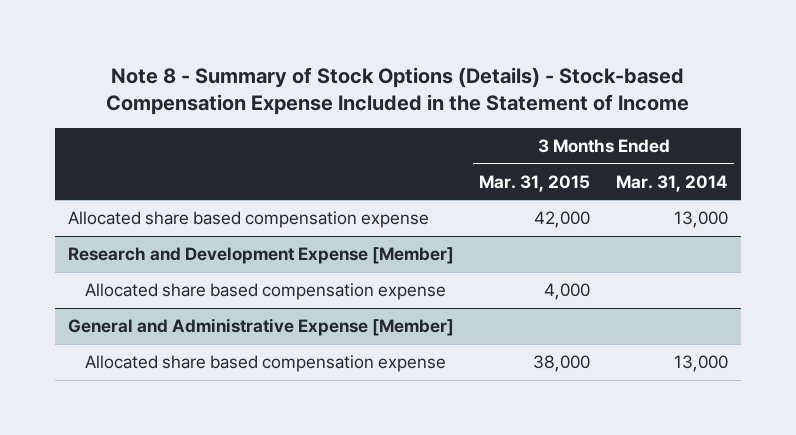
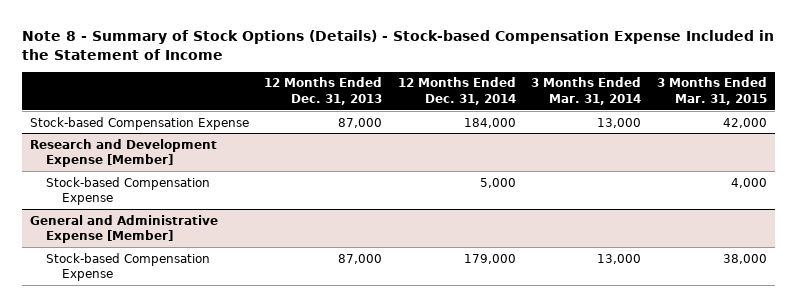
- | 3 Months Ended Mar. 31, 2015 | 3 Months Ended Mar. 31, 2014
+ | 12 Months Ended Dec. 31, 2013 | 12 Months Ended Dec. 31, 2014 | 3 Months Ended Mar. 31, 2014 | 3 Months Ended Mar. 31, 2015
- Allocated share based compensation expense | 42,000 | 13,000
+ Stock-based Compensation Expense | 87,000 | 184,000 | 13,000 | 42,000
@ Research and Development Expense [Member]
- Allocated share based compensation expense | 4,000 |
+ Stock-based Compensation Expense | | 5,000 | | 4,000
@ General and Administrative Expense [Member]
- Allocated share based compensation expense | 38,000 | 13,000
+ Stock-based Compensation Expense | 87,000 | 179,000 | 13,000 | 38,000

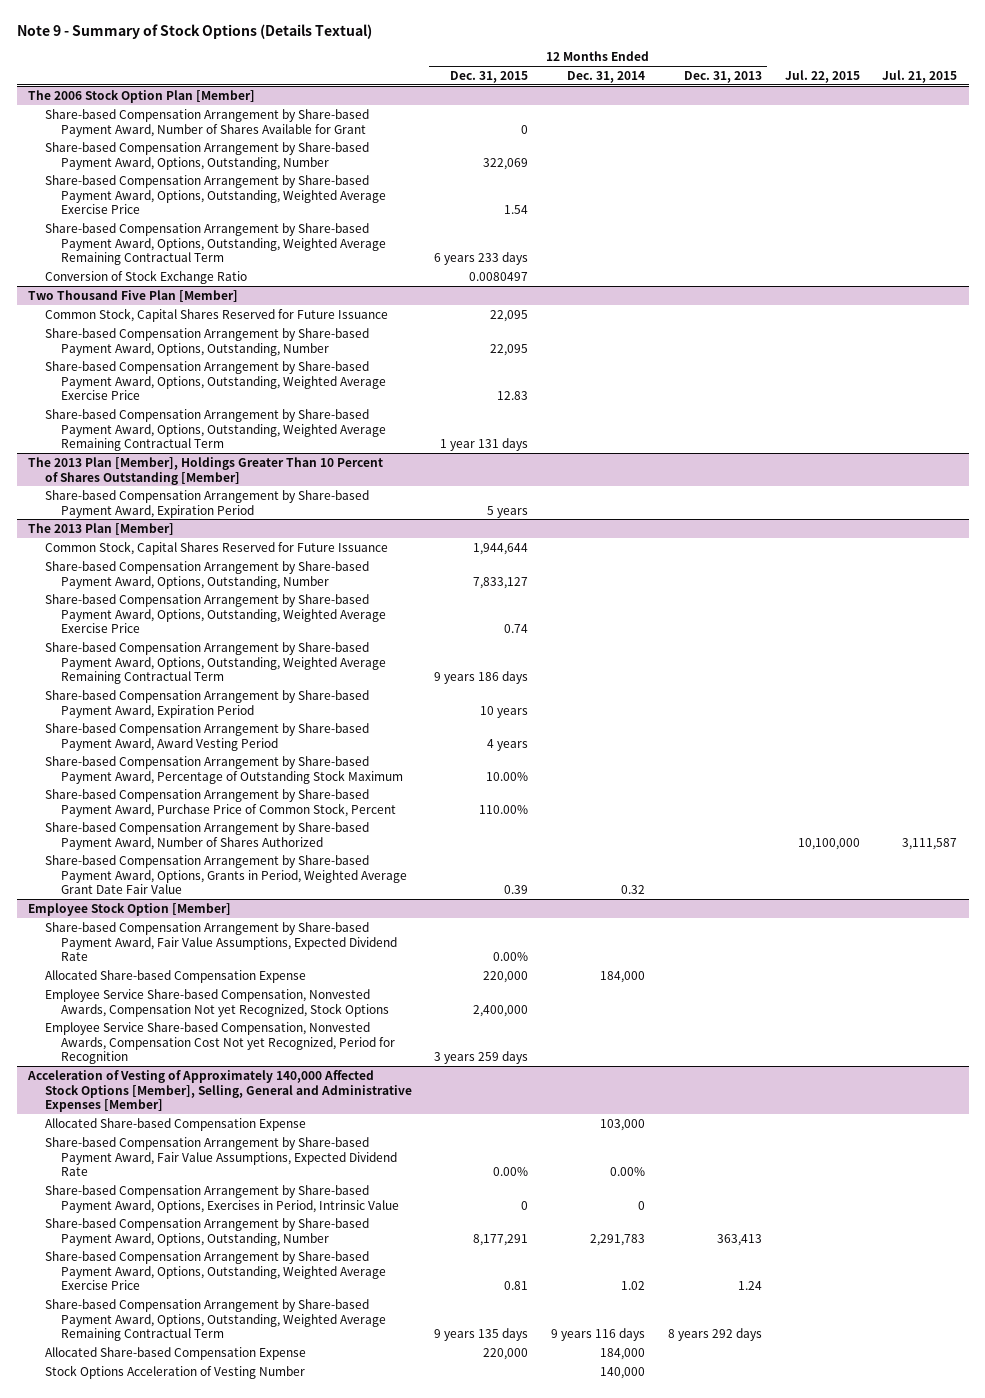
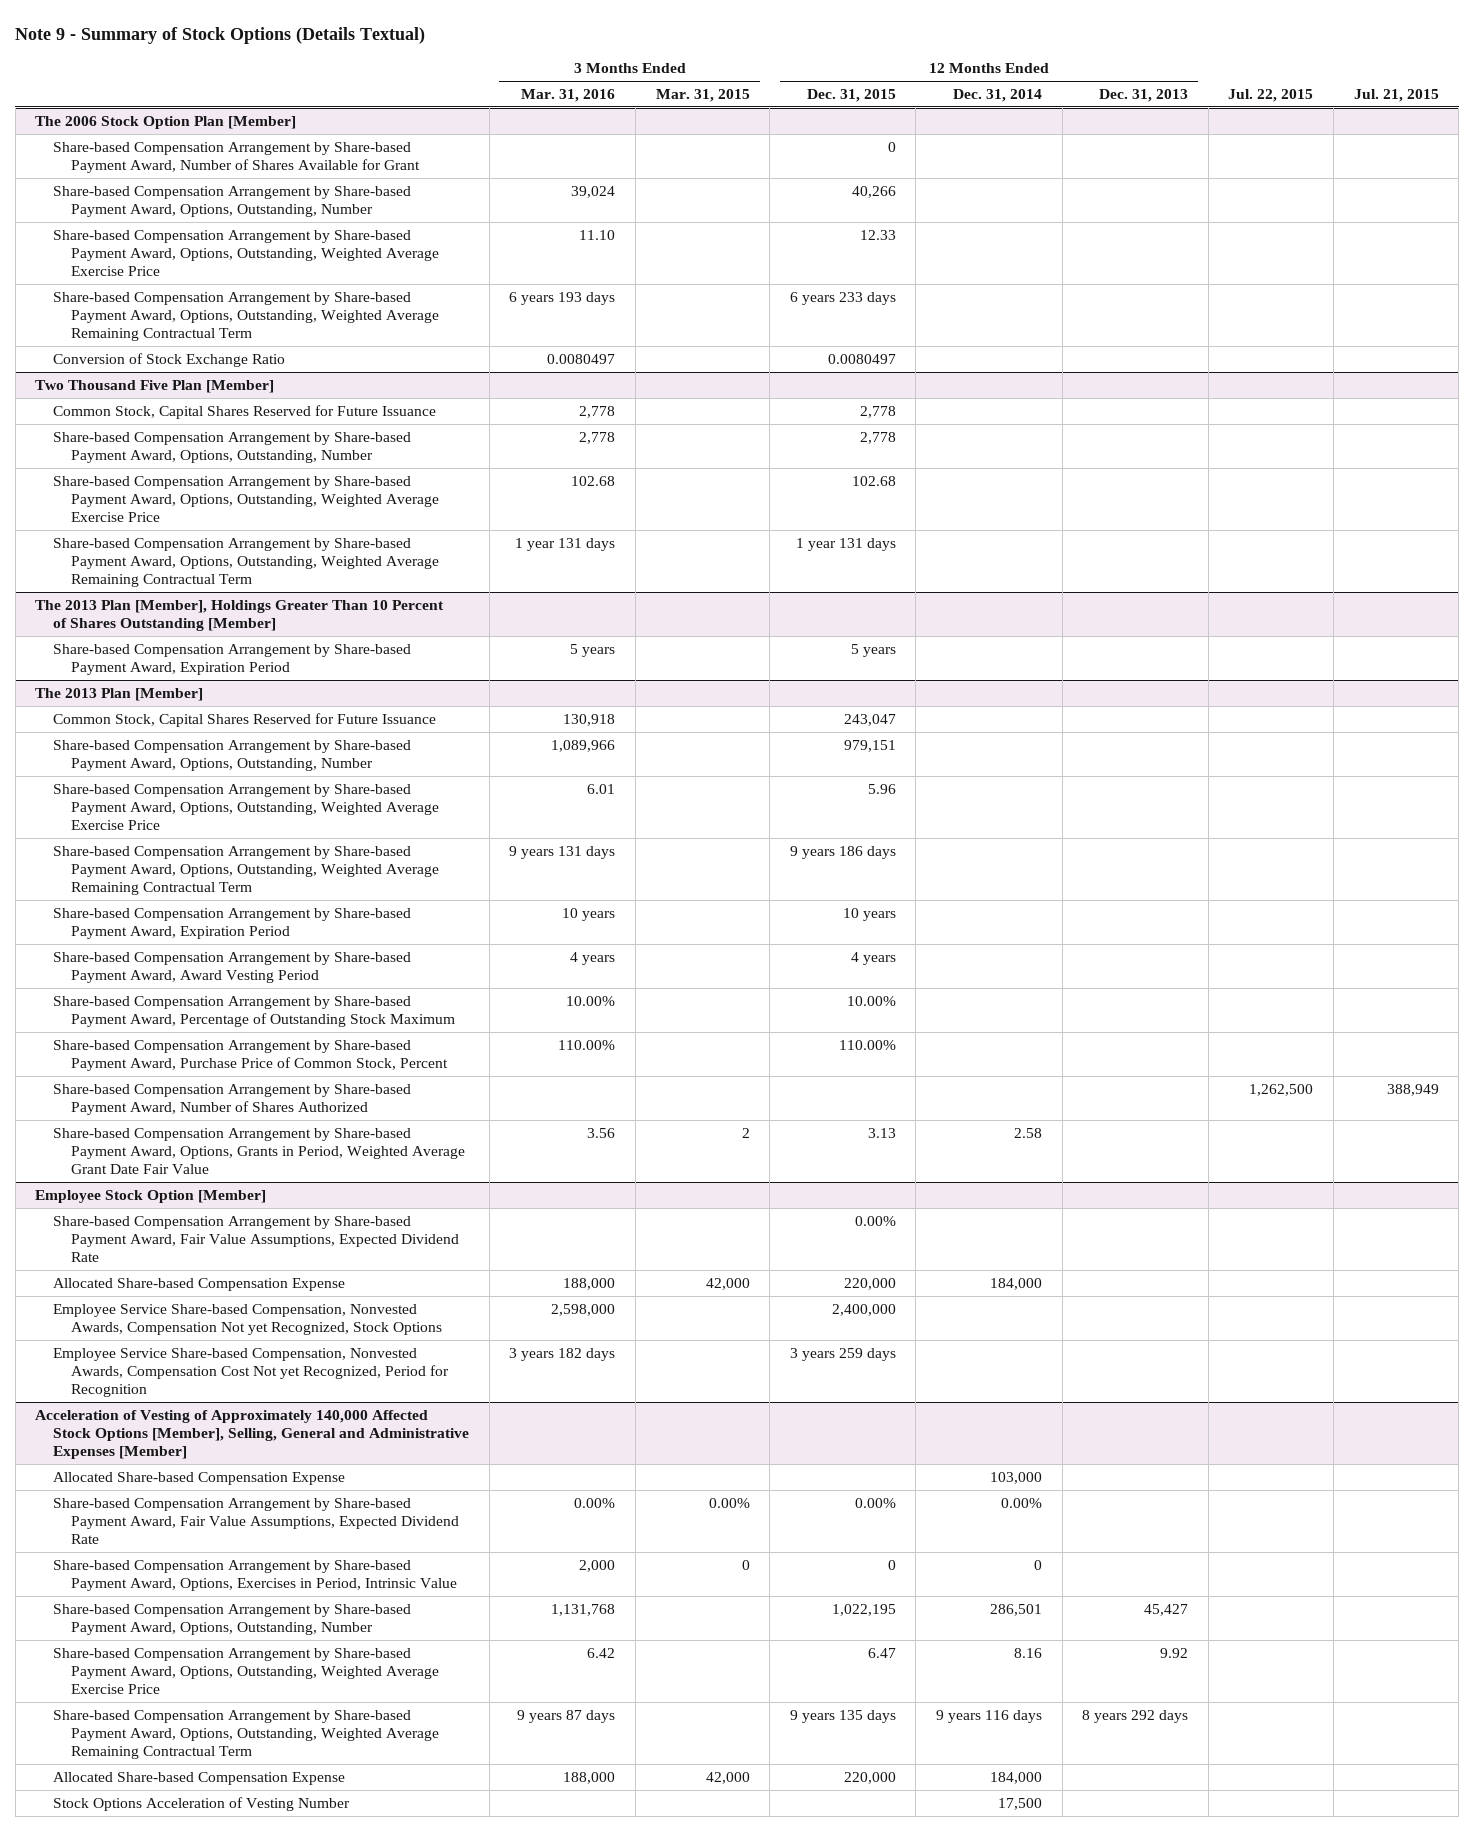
- | 12 Months Ended Dec. 31, 2015 | 12 Months Ended Dec. 31, 2014 | 12 Months Ended Dec. 31, 2013 | Jul. 22, 2015 | Jul. 21, 2015
+ | 3 Months Ended Mar. 31, 2016 | 3 Months Ended Mar. 31, 2015 | 12 Months Ended Dec. 31, 2015 | 12 Months Ended Dec. 31, 2014 | 12 Months Ended Dec. 31, 2013 | Jul. 22, 2015 | Jul. 21, 2015
@ The 2006 Stock Option Plan [Member]
- Share-based Compensation Arrangement by Share-based Payment Award, Options, Outstanding, Number | 322,069 | | | |
- Share-based Compensation Arrangement by Share-based Payment Award, Options, Outstanding, Weighted Average Exercise Price | 1.54 | | | |
+ Share-based Compensation Arrangement by Share-based Payment Award, Options, Outstanding, Number | 39,024 | | 40,266 | | | |
+ Share-based Compensation Arrangement by Share-based Payment Award, Options, Outstanding, Weighted Average Exercise Price | 11.10 | | 12.33 | | | |
@ Two Thousand Five Plan [Member]
- Common Stock, Capital Shares Reserved for Future Issuance | 22,095 | | | |
- Share-based Compensation Arrangement by Share-based Payment Award, Options, Outstanding, Number | 22,095 | | | |
- Share-based Compensation Arrangement by Share-based Payment Award, Options, Outstanding, Weighted Average Exercise Price | 12.83 | | | |
+ Common Stock, Capital Shares Reserved for Future Issuance | 2,778 | | 2,778 | | | |
+ Share-based Compensation Arrangement by Share-based Payment Award, Options, Outstanding, Number | 2,778 | | 2,778 | | | |
+ Share-based Compensation Arrangement by Share-based Payment Award, Options, Outstanding, Weighted Average Exercise Price | 102.68 | | 102.68 | | | |
@ The 2013 Plan [Member]
- Common Stock, Capital Shares Reserved for Future Issuance | 1,944,644 | | | |
- Share-based Compensation Arrangement by Share-based Payment Award, Options, Outstanding, Number | 7,833,127 | | | |
- Share-based Compensation Arrangement by Share-based Payment Award, Options, Outstanding, Weighted Average Exercise Price | 0.74 | | | |
+ Common Stock, Capital Shares Reserved for Future Issuance | 130,918 | | 243,047 | | | |
+ Share-based Compensation Arrangement by Share-based Payment Award, Options, Outstanding, Number | 1,089,966 | | 979,151 | | | |
+ Share-based Compensation Arrangement by Share-based Payment Award, Options, Outstanding, Weighted Average Exercise Price | 6.01 | | 5.96 | | | |
- Share-based Compensation Arrangement by Share-based Payment Award, Number of Shares Authorized | | | | 10,100,000 | 3,111,587
- Share-based Compensation Arrangement by Share-based Payment Award, Options, Grants in Period, Weighted Average Grant Date Fair Value | 0.39 | 0.32 | | |
+ Share-based Compensation Arrangement by Share-based Payment Award, Number of Shares Authorized | | | | | | 1,262,500 | 388,949
+ Share-based Compensation Arrangement by Share-based Payment Award, Options, Grants in Period, Weighted Average Grant Date Fair Value | 3.56 | 2 | 3.13 | 2.58 | | |
@ Acceleration of Vesting of Approximately 140,000 Affected Stock Options [Member], Selling, General and Administrative Expenses [Member]
- Share-based Compensation Arrangement by Share-based Payment Award, Options, Outstanding, Number | 8,177,291 | 2,291,783 | 363,413 | |
- Share-based Compensation Arrangement by Share-based Payment Award, Options, Outstanding, Weighted Average Exercise Price | 0.81 | 1.02 | 1.24 | |
+ Share-based Compensation Arrangement by Share-based Payment Award, Options, Outstanding, Number | 1,131,768 | | 1,022,195 | 286,501 | 45,427 | |
+ Share-based Compensation Arrangement by Share-based Payment Award, Options, Outstanding, Weighted Average Exercise Price | 6.42 | | 6.47 | 8.16 | 9.92 | |
- Stock Options Acceleration of Vesting Number | | 140,000 | | |
+ Stock Options Acceleration of Vesting Number | | | | 17,500 | | |

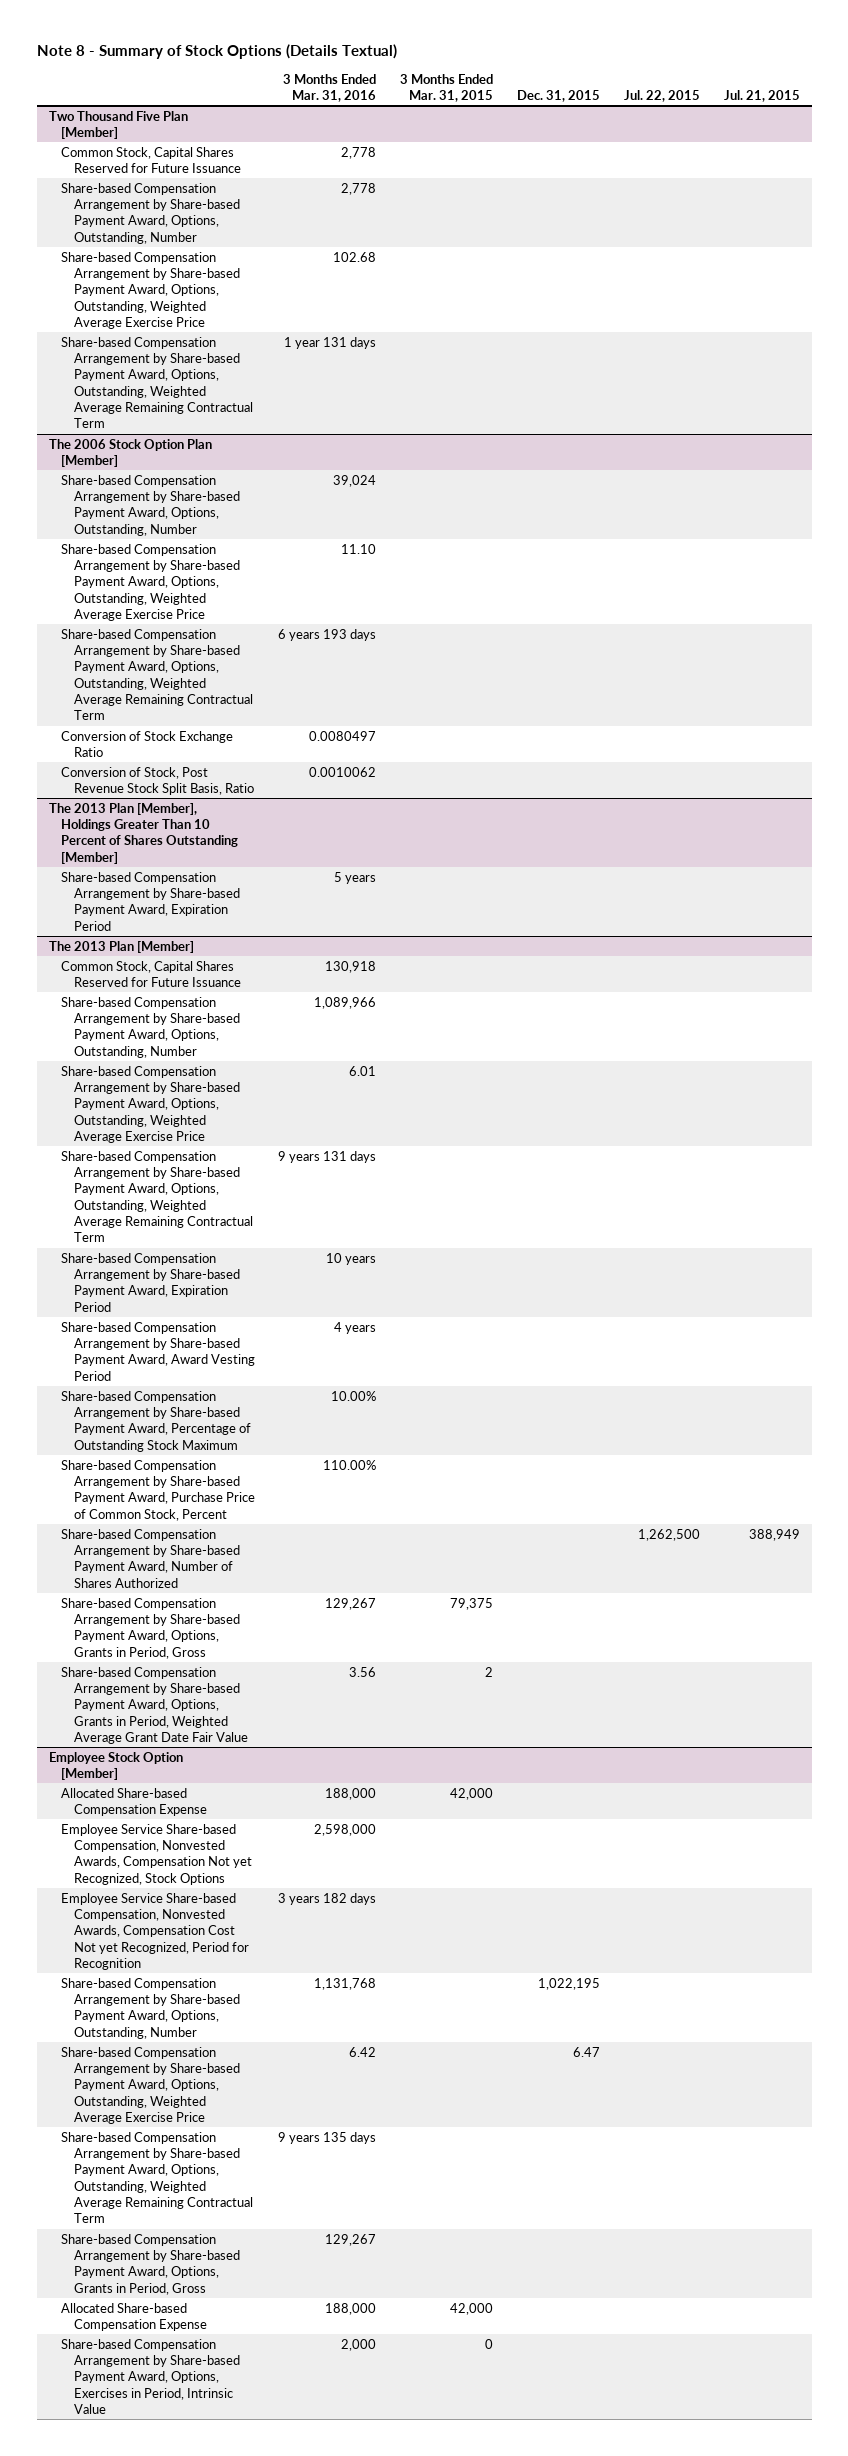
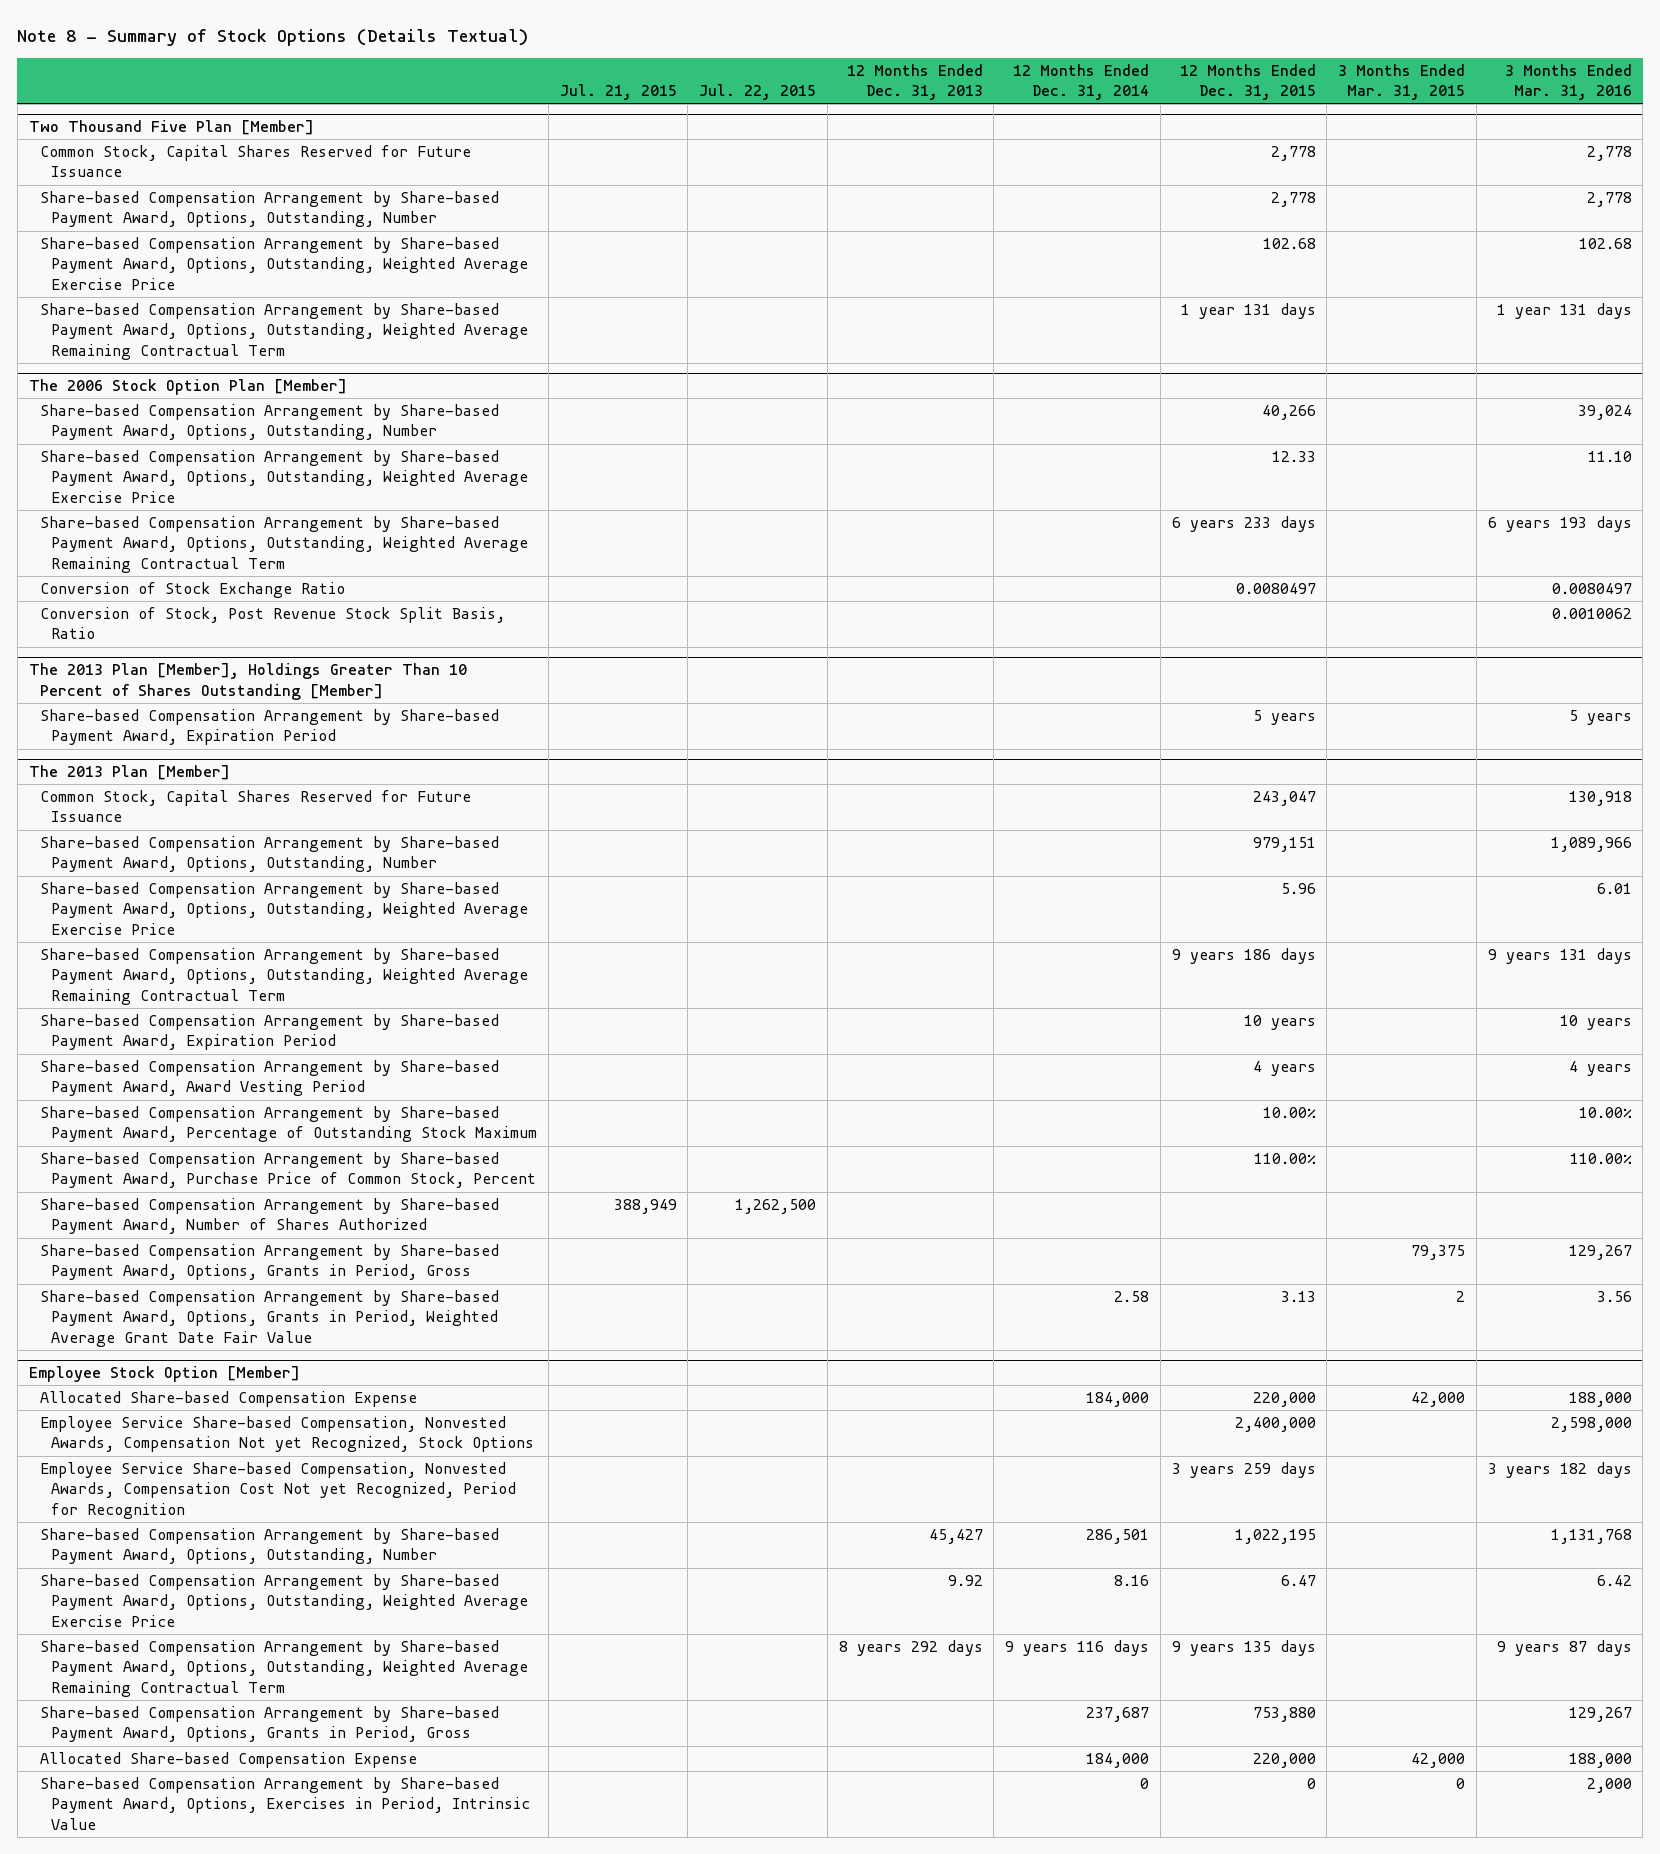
- | 3 Months Ended Mar. 31, 2016 | 3 Months Ended Mar. 31, 2015 | Dec. 31, 2015 | Jul. 22, 2015 | Jul. 21, 2015
+ | Jul. 21, 2015 | Jul. 22, 2015 | 12 Months Ended Dec. 31, 2013 | 12 Months Ended Dec. 31, 2014 | 12 Months Ended Dec. 31, 2015 | 3 Months Ended Mar. 31, 2015 | 3 Months Ended Mar. 31, 2016
@ Employee Stock Option [Member]
- Share-based Compensation Arrangement by Share-based Payment Award, Options, Outstanding, Weighted Average Remaining Contractual Term | 9 years 135 days | | | |
+ Share-based Compensation Arrangement by Share-based Payment Award, Options, Outstanding, Weighted Average Remaining Contractual Term | | | 8 years 292 days | 9 years 116 days | 9 years 135 days | | 9 years 87 days

